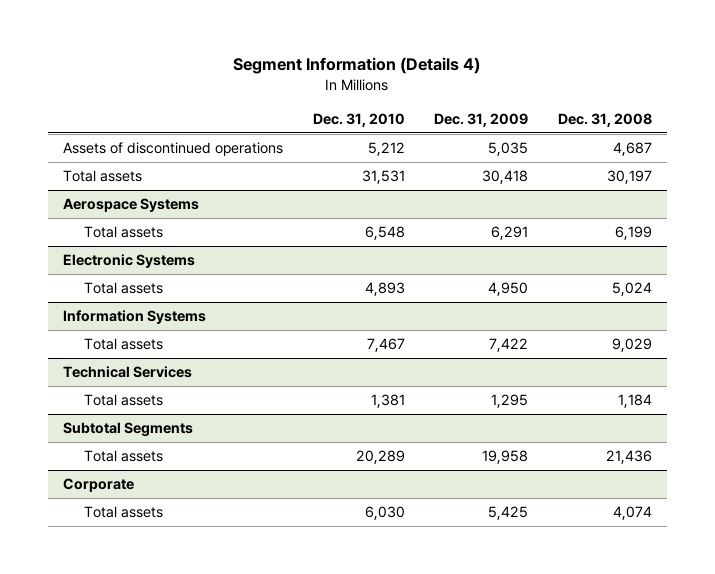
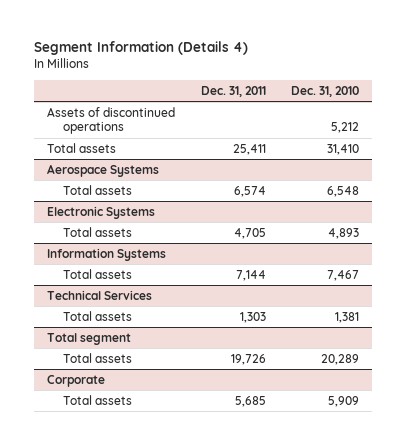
- | Dec. 31, 2010 | Dec. 31, 2009 | Dec. 31, 2008
+ | Dec. 31, 2011 | Dec. 31, 2010
- Total assets | 31,531 | 30,418 | 30,197
+ Total assets | 25,411 | 31,410
- Subtotal Segments
+ Total segment
@ Corporate
- Total assets | 6,030 | 5,425 | 4,074
+ Total assets | 5,685 | 5,909

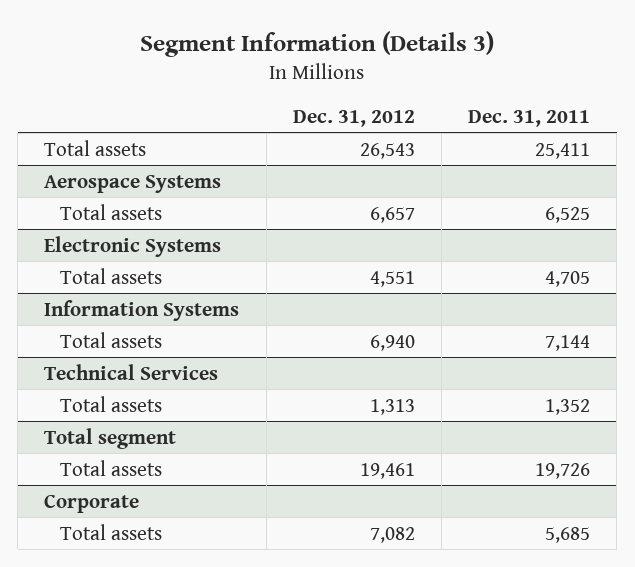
- Segment Information (Details 4)
+ Segment Information (Details 3)
- | Dec. 31, 2011 | Dec. 31, 2010
+ | Dec. 31, 2012 | Dec. 31, 2011
- Assets of discontinued operations | | 5,212
@ Aerospace Systems
- Total assets | 6,574 | 6,548
+ Total assets | 6,657 | 6,525
@ Technical Services
- Total assets | 1,303 | 1,381
+ Total assets | 1,313 | 1,352

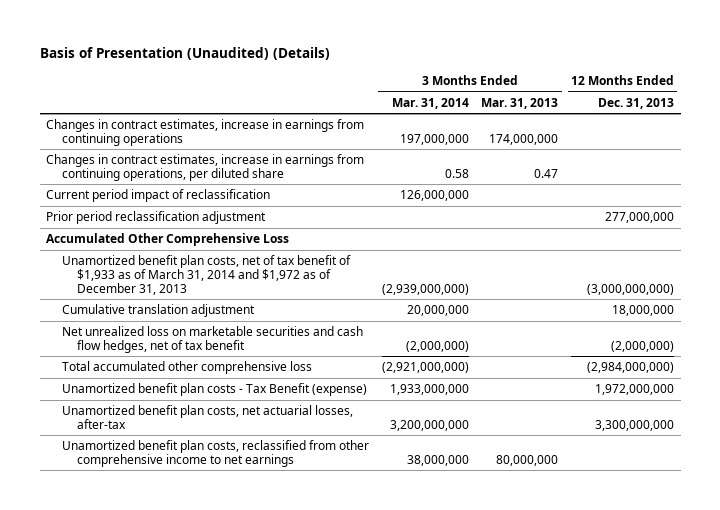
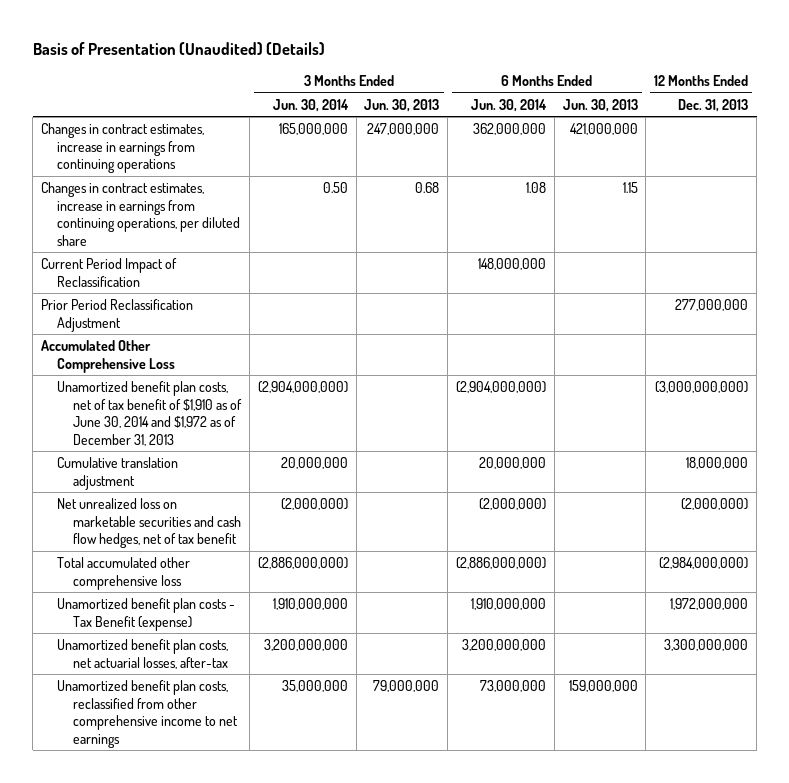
- | 3 Months Ended Mar. 31, 2014 | 3 Months Ended Mar. 31, 2013 | 12 Months Ended Dec. 31, 2013
+ | 3 Months Ended Jun. 30, 2014 | 3 Months Ended Jun. 30, 2013 | 6 Months Ended Jun. 30, 2014 | 6 Months Ended Jun. 30, 2013 | 12 Months Ended Dec. 31, 2013
- Current period impact of reclassification | 126,000,000 | |
- Prior period reclassification adjustment | | | 277,000,000
+ Current Period Impact of Reclassification | | | 148,000,000 | |
+ Prior Period Reclassification Adjustment | | | | | 277,000,000
- Unamortized benefit plan costs, net of tax benefit of $1,933 as of March 31, 2014 and $1,972 as of December 31, 2013 | (2,939,000,000) | | (3,000,000,000)
+ Unamortized benefit plan costs, net of tax benefit of $1,910 as of June 30, 2014 and $1,972 as of December 31, 2013 | (2,904,000,000) | | (2,904,000,000) | | (3,000,000,000)

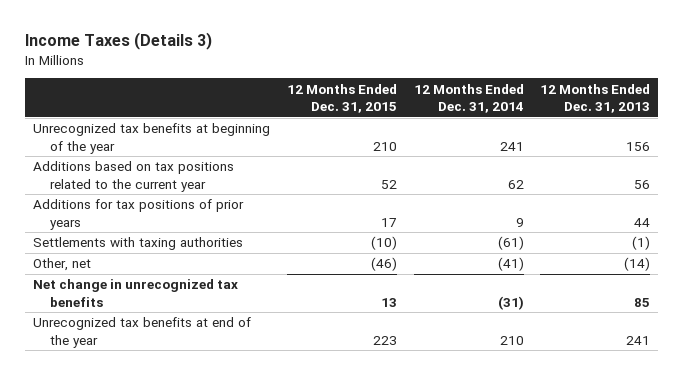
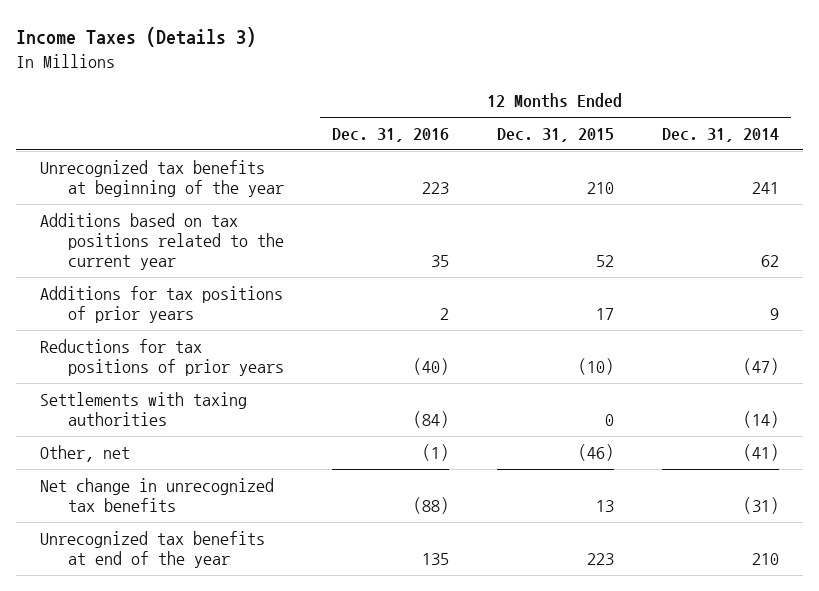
- | 12 Months Ended Dec. 31, 2015 | 12 Months Ended Dec. 31, 2014 | 12 Months Ended Dec. 31, 2013
+ | 12 Months Ended Dec. 31, 2016 | 12 Months Ended Dec. 31, 2015 | 12 Months Ended Dec. 31, 2014
- Settlements with taxing authorities | (10) | (61) | (1)
+ Reductions for tax positions of prior years | (40) | (10) | (47)
+ Settlements with taxing authorities | (84) | 0 | (14)

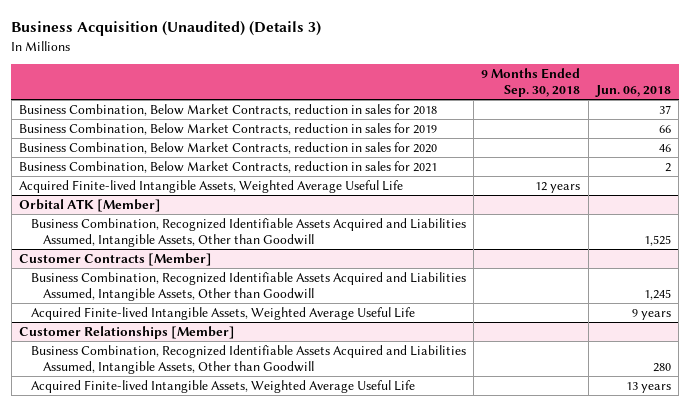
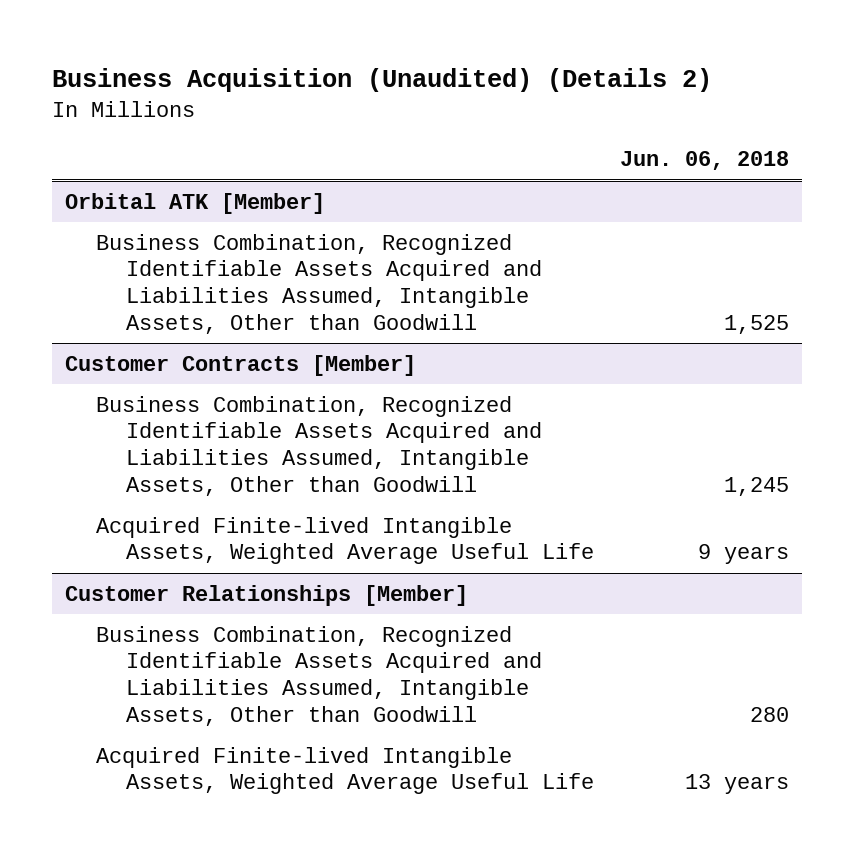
- Business Acquisition (Unaudited) (Details 3)
+ Business Acquisition (Unaudited) (Details 2)
- | 9 Months Ended Sep. 30, 2018 | Jun. 06, 2018
+ | Jun. 06, 2018
- Business Combination, Below Market Contracts, reduction in sales for 2018 | | 37
- Business Combination, Below Market Contracts, reduction in sales for 2019 | | 66
- Business Combination, Below Market Contracts, reduction in sales for 2020 | | 46
- Business Combination, Below Market Contracts, reduction in sales for 2021 | | 2
- Acquired Finite-lived Intangible Assets, Weighted Average Useful Life | 12 years |

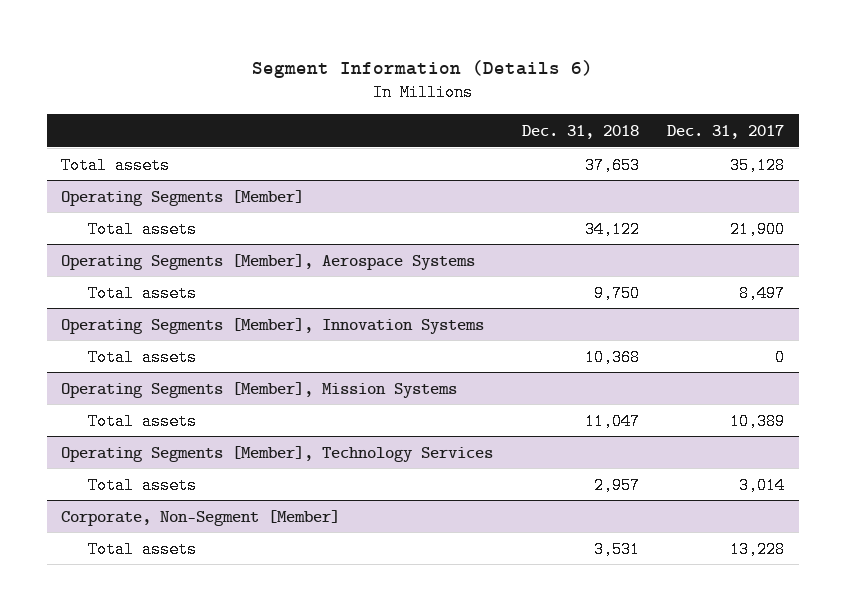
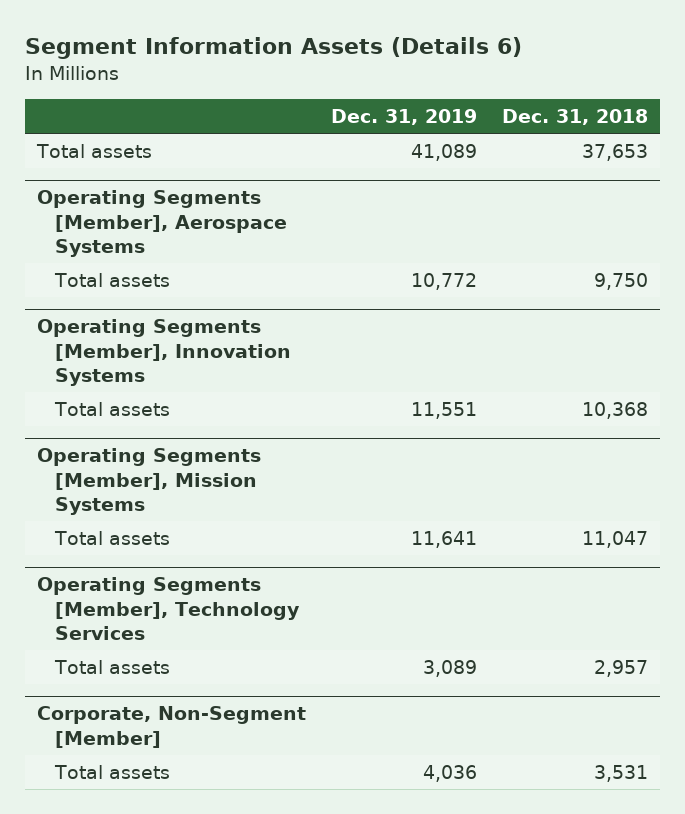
- Segment Information (Details 6)
+ Segment Information Assets (Details 6)
- | Dec. 31, 2018 | Dec. 31, 2017
+ | Dec. 31, 2019 | Dec. 31, 2018
- Operating Segments [Member]
- Total assets | 34,122 | 21,900

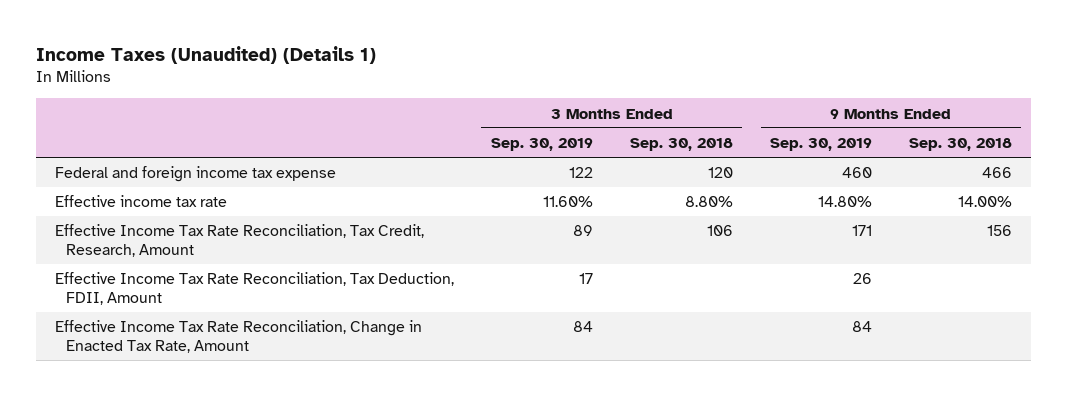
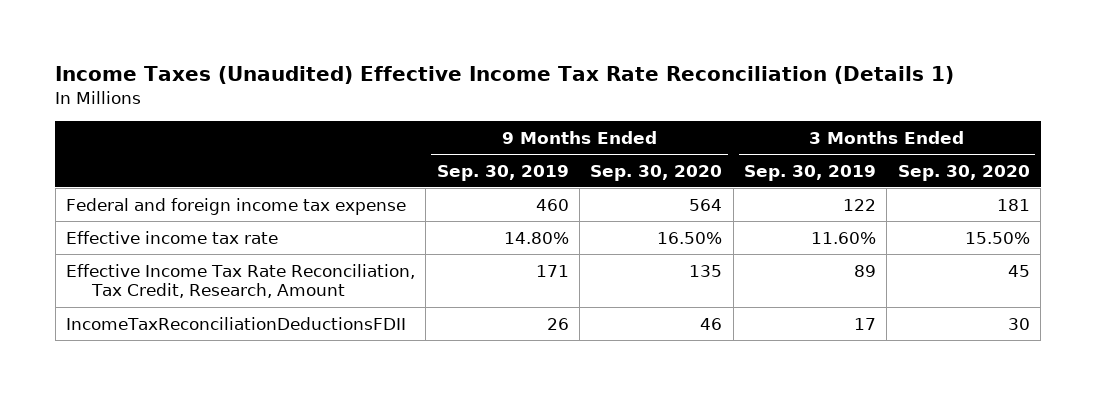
- Income Taxes (Unaudited) (Details 1)
+ Income Taxes (Unaudited) Effective Income Tax Rate Reconciliation (Details 1)
- | 3 Months Ended Sep. 30, 2019 | 3 Months Ended Sep. 30, 2018 | 9 Months Ended Sep. 30, 2019 | 9 Months Ended Sep. 30, 2018
+ | 9 Months Ended Sep. 30, 2019 | 9 Months Ended Sep. 30, 2020 | 3 Months Ended Sep. 30, 2019 | 3 Months Ended Sep. 30, 2020
- Effective Income Tax Rate Reconciliation, Tax Deduction, FDII, Amount | 17 | | 26 |
- Effective Income Tax Rate Reconciliation, Change in Enacted Tax Rate, Amount | 84 | | 84 |
+ IncomeTaxReconciliationDeductionsFDII | 26 | 46 | 17 | 30

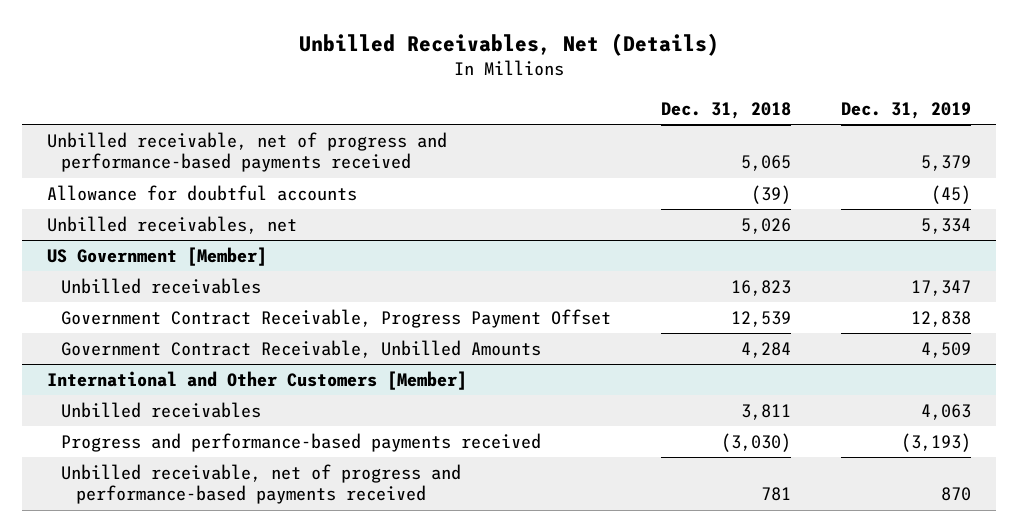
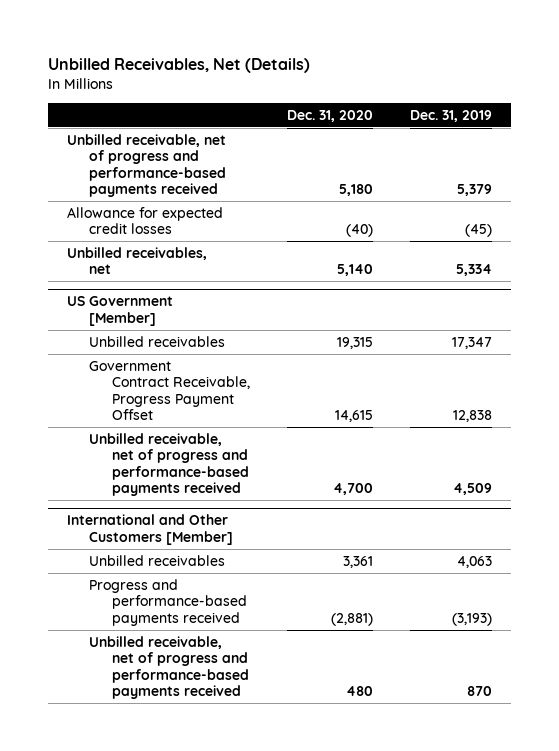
- | Dec. 31, 2018 | Dec. 31, 2019
+ | Dec. 31, 2020 | Dec. 31, 2019
- Allowance for doubtful accounts | (39) | (45)
+ Allowance for expected credit losses | (40) | (45)
@ US Government [Member]
- Government Contract Receivable, Unbilled Amounts | 4,284 | 4,509
+ Unbilled receivable, net of progress and performance-based payments received | 4,700 | 4,509

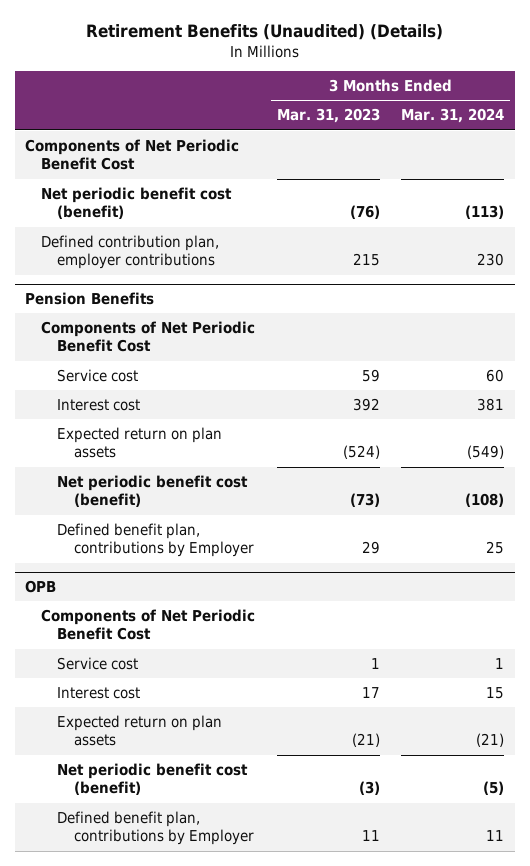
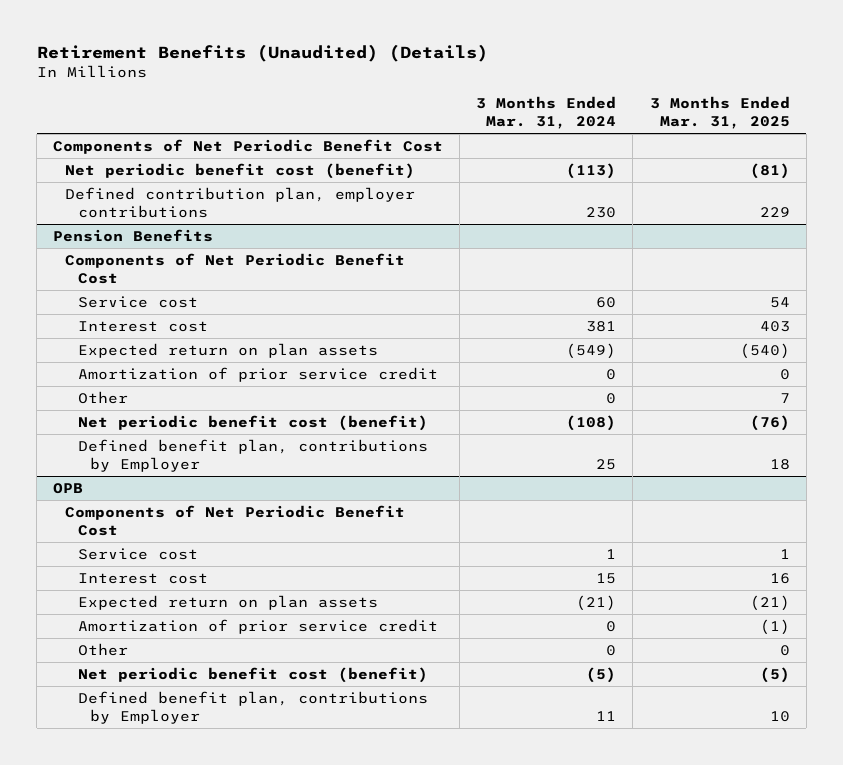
- | 3 Months Ended Mar. 31, 2023 | 3 Months Ended Mar. 31, 2024
+ | 3 Months Ended Mar. 31, 2024 | 3 Months Ended Mar. 31, 2025
@ Pension Benefits
+ Amortization of prior service credit | 0 | 0
+ Other | 0 | 7
@ OPB
+ Amortization of prior service credit | 0 | (1)
+ Other | 0 | 0

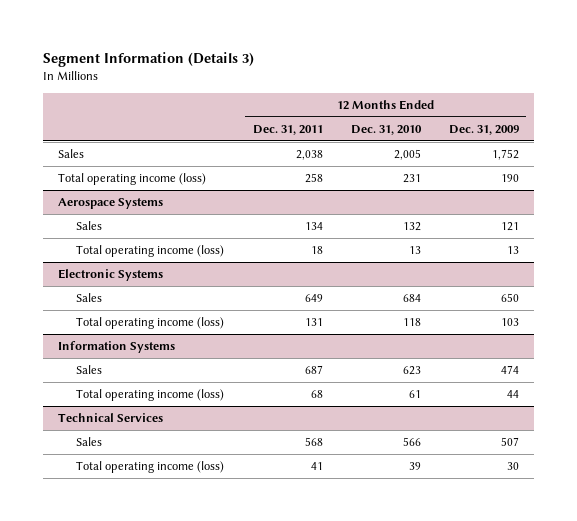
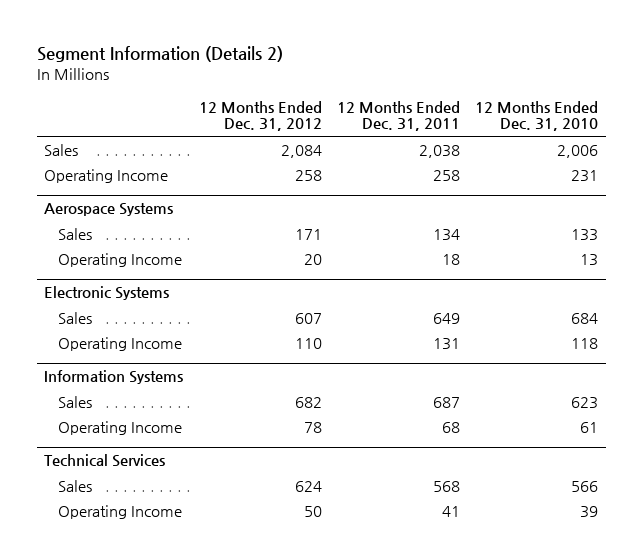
- Segment Information (Details 3)
+ Segment Information (Details 2)
- | 12 Months Ended Dec. 31, 2011 | 12 Months Ended Dec. 31, 2010 | 12 Months Ended Dec. 31, 2009
+ | 12 Months Ended Dec. 31, 2012 | 12 Months Ended Dec. 31, 2011 | 12 Months Ended Dec. 31, 2010
- Sales | 2,038 | 2,005 | 1,752
- Total operating income (loss) | 258 | 231 | 190
+ Sales | 2,084 | 2,038 | 2,006
+ Operating Income | 258 | 258 | 231
@ Aerospace Systems
- Sales | 134 | 132 | 121
- Total operating income (loss) | 18 | 13 | 13
+ Sales | 171 | 134 | 133
+ Operating Income | 20 | 18 | 13
@ Electronic Systems
- Total operating income (loss) | 131 | 118 | 103
+ Operating Income | 110 | 131 | 118
@ Information Systems
- Total operating income (loss) | 68 | 61 | 44
+ Operating Income | 78 | 68 | 61
@ Technical Services
- Total operating income (loss) | 41 | 39 | 30
+ Operating Income | 50 | 41 | 39

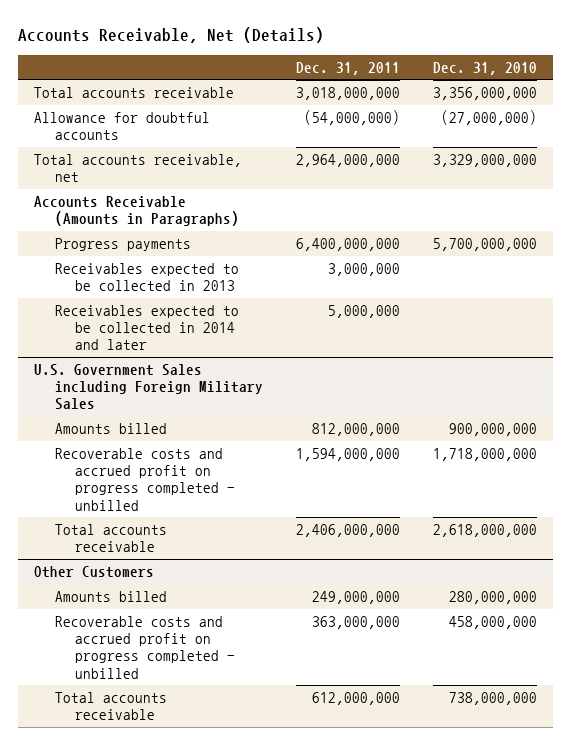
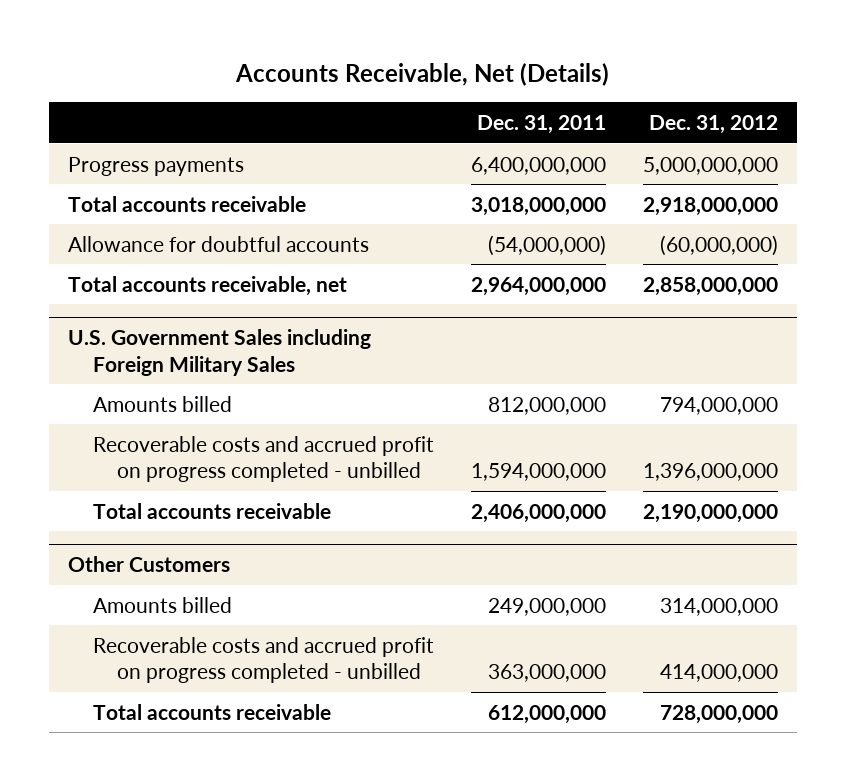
- | Dec. 31, 2011 | Dec. 31, 2010
+ | Dec. 31, 2011 | Dec. 31, 2012
moved up: Progress payments | 6,400,000,000 | 5,000,000,000
- Accounts Receivable (Amounts in Paragraphs)
- Receivables expected to be collected in 2013 | 3,000,000 |
- Receivables expected to be collected in 2014 and later | 5,000,000 |

